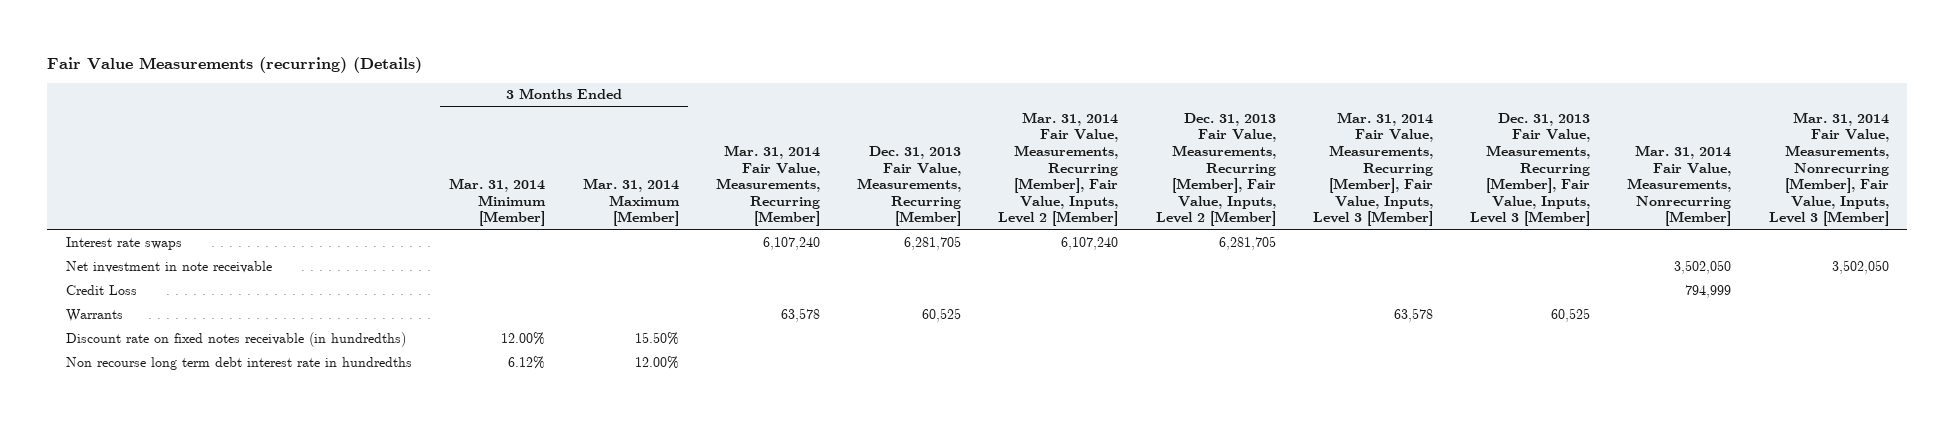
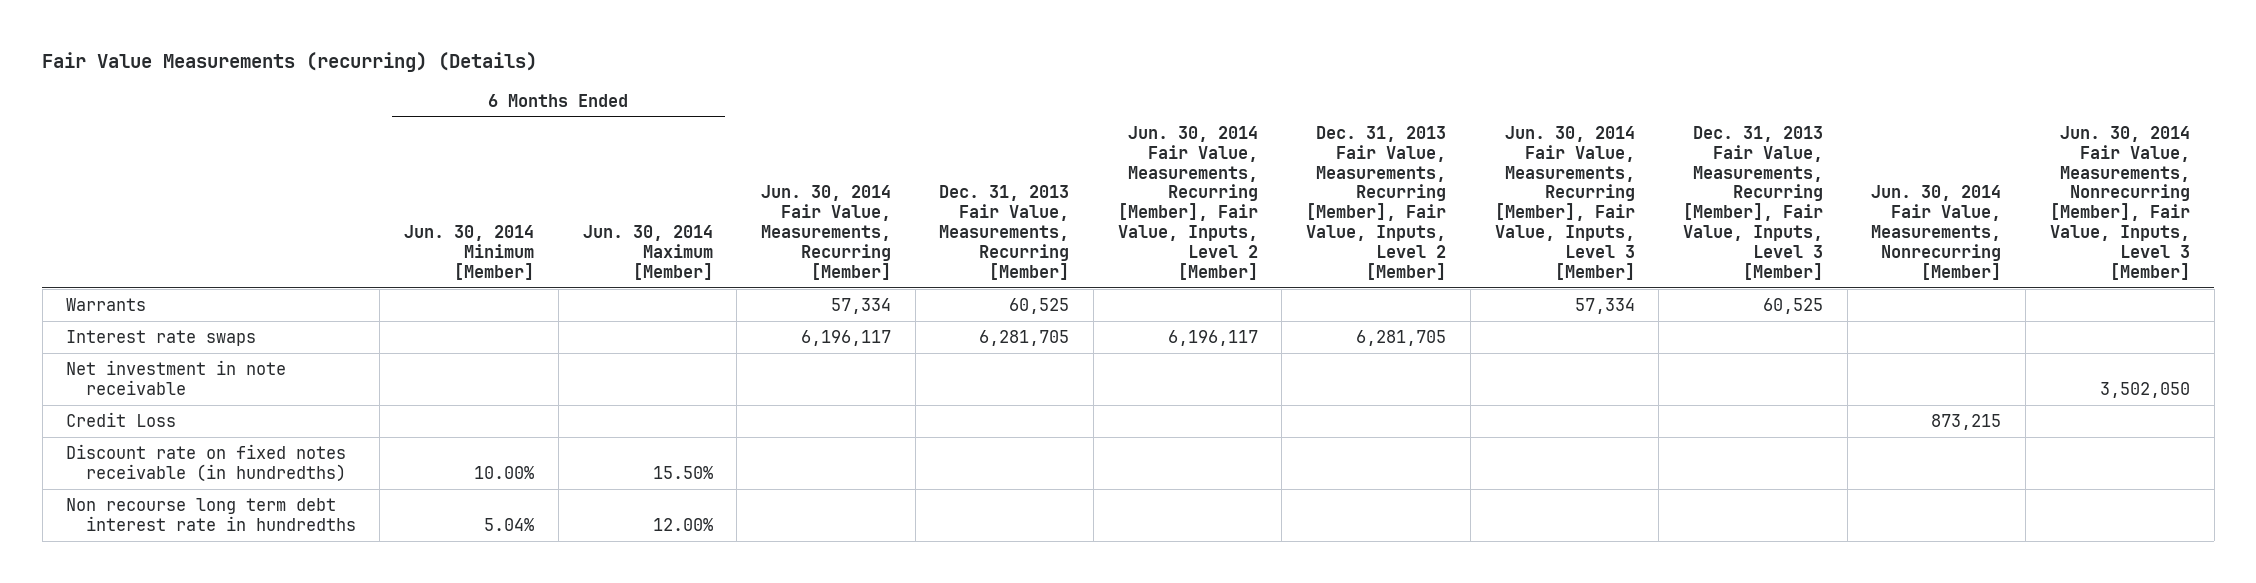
- | 3 Months Ended Mar. 31, 2014 Minimum [Member] | 3 Months Ended Mar. 31, 2014 Maximum [Member] | Mar. 31, 2014 Fair Value, Measurements, Recurring [Member] | Dec. 31, 2013 Fair Value, Measurements, Recurring [Member] | Mar. 31, 2014 Fair Value, Measurements, Recurring [Member], Fair Value, Inputs, Level 2 [Member] | Dec. 31, 2013 Fair Value, Measurements, Recurring [Member], Fair Value, Inputs, Level 2 [Member] | Mar. 31, 2014 Fair Value, Measurements, Recurring [Member], Fair Value, Inputs, Level 3 [Member] | Dec. 31, 2013 Fair Value, Measurements, Recurring [Member], Fair Value, Inputs, Level 3 [Member] | Mar. 31, 2014 Fair Value, Measurements, Nonrecurring [Member] | Mar. 31, 2014 Fair Value, Measurements, Nonrecurring [Member], Fair Value, Inputs, Level 3 [Member]
+ | 6 Months Ended Jun. 30, 2014 Minimum [Member] | 6 Months Ended Jun. 30, 2014 Maximum [Member] | Jun. 30, 2014 Fair Value, Measurements, Recurring [Member] | Dec. 31, 2013 Fair Value, Measurements, Recurring [Member] | Jun. 30, 2014 Fair Value, Measurements, Recurring [Member], Fair Value, Inputs, Level 2 [Member] | Dec. 31, 2013 Fair Value, Measurements, Recurring [Member], Fair Value, Inputs, Level 2 [Member] | Jun. 30, 2014 Fair Value, Measurements, Recurring [Member], Fair Value, Inputs, Level 3 [Member] | Dec. 31, 2013 Fair Value, Measurements, Recurring [Member], Fair Value, Inputs, Level 3 [Member] | Jun. 30, 2014 Fair Value, Measurements, Nonrecurring [Member] | Jun. 30, 2014 Fair Value, Measurements, Nonrecurring [Member], Fair Value, Inputs, Level 3 [Member]
moved up: Warrants | | | 57,334 | 60,525 | | | 57,334 | 60,525 | |

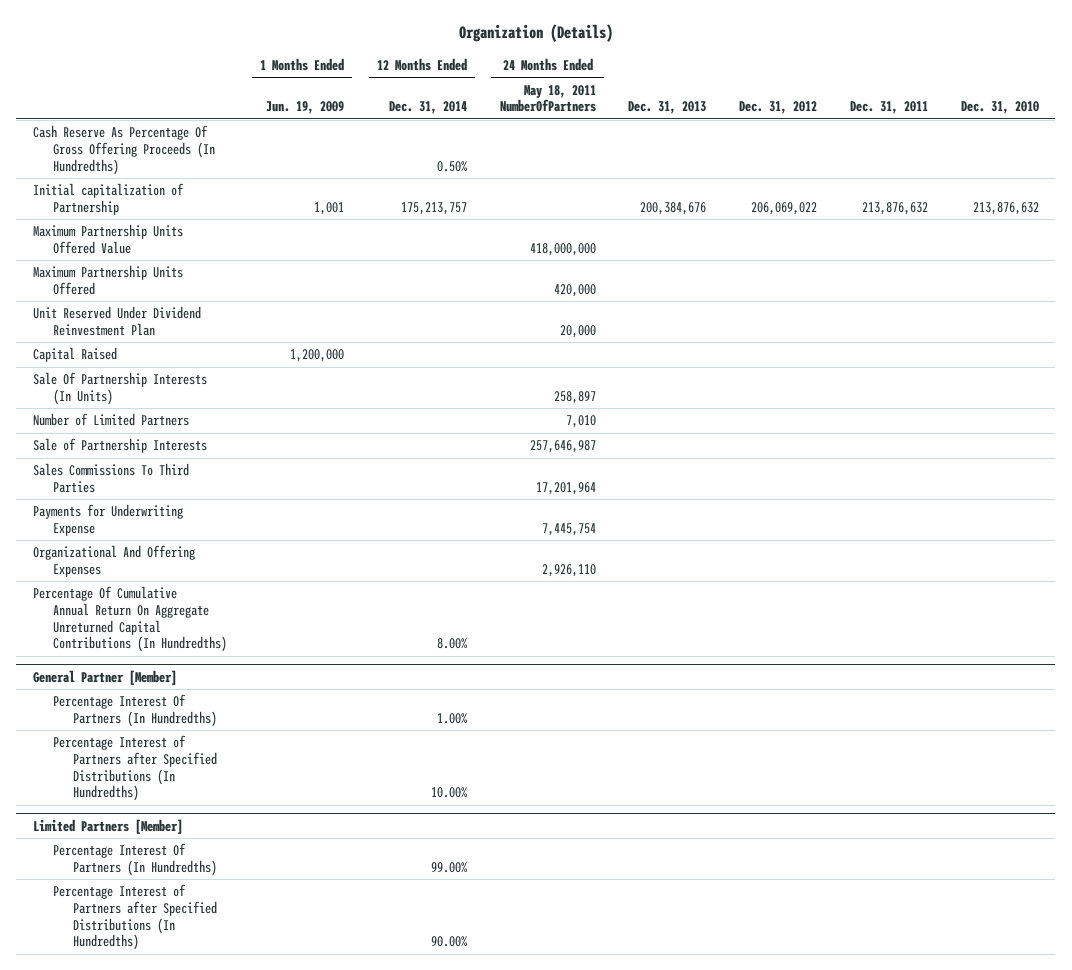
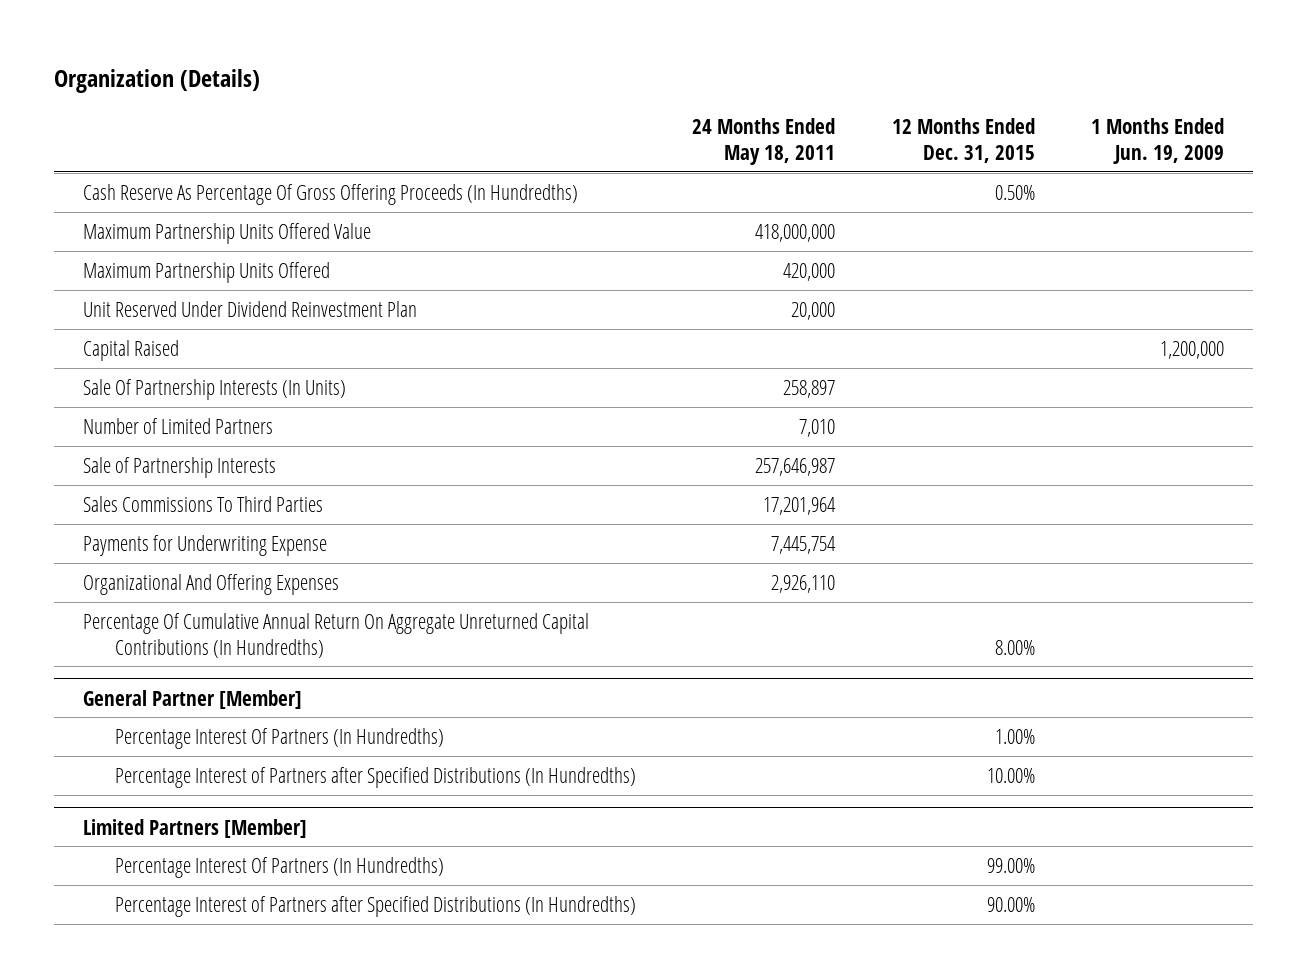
- | 1 Months Ended Jun. 19, 2009 | 12 Months Ended Dec. 31, 2014 | 24 Months Ended May 18, 2011 NumberOfPartners | Dec. 31, 2013 | Dec. 31, 2012 | Dec. 31, 2011 | Dec. 31, 2010
+ | 24 Months Ended May 18, 2011 | 12 Months Ended Dec. 31, 2015 | 1 Months Ended Jun. 19, 2009
- Initial capitalization of Partnership | 1,001 | 175,213,757 | | 200,384,676 | 206,069,022 | 213,876,632 | 213,876,632

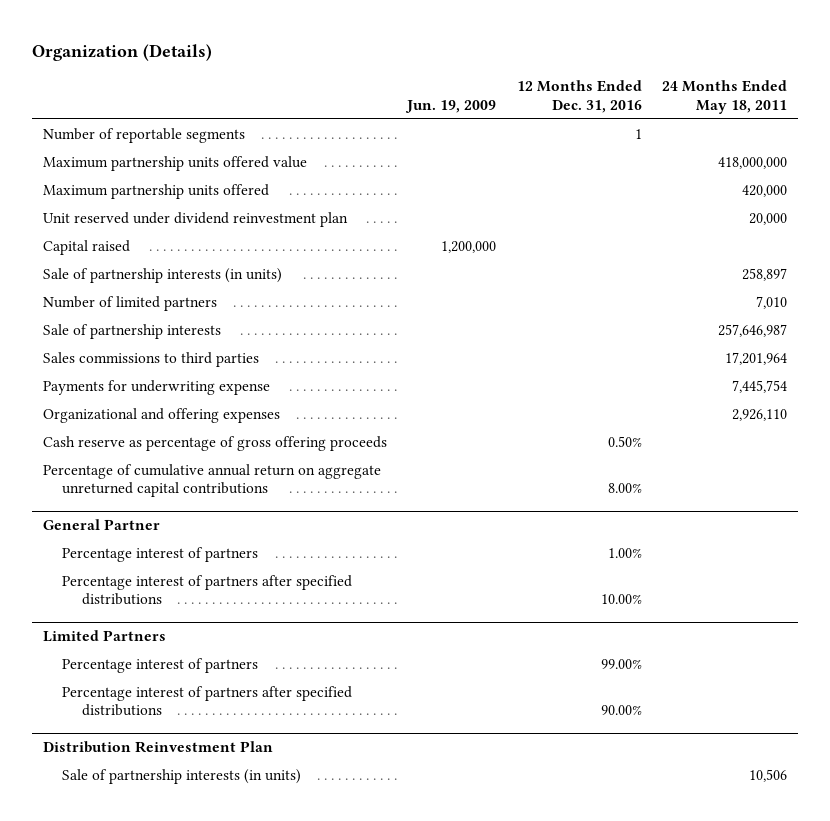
- | 24 Months Ended May 18, 2011 | 12 Months Ended Dec. 31, 2015 | 1 Months Ended Jun. 19, 2009
+ | Jun. 19, 2009 | 12 Months Ended Dec. 31, 2016 | 24 Months Ended May 18, 2011
- Cash Reserve As Percentage Of Gross Offering Proceeds (In Hundredths) | | 0.50% |
- Maximum Partnership Units Offered Value | 418,000,000 | |
- Maximum Partnership Units Offered | 420,000 | |
- Unit Reserved Under Dividend Reinvestment Plan | 20,000 | |
- Capital Raised | | | 1,200,000
- Sale Of Partnership Interests (In Units) | 258,897 | |
- Number of Limited Partners | 7,010 | |
- Sale of Partnership Interests | 257,646,987 | |
- Sales Commissions To Third Parties | 17,201,964 | |
- Payments for Underwriting Expense | 7,445,754 | |
- Organizational And Offering Expenses | 2,926,110 | |
- Percentage Of Cumulative Annual Return On Aggregate Unreturned Capital Contributions (In Hundredths) | | 8.00% |
- General Partner [Member]
- Percentage Interest Of Partners (In Hundredths) | | 1.00% |
- Percentage Interest of Partners after Specified Distributions (In Hundredths) | | 10.00% |
- Limited Partners [Member]
- Percentage Interest Of Partners (In Hundredths) | | 99.00% |
- Percentage Interest of Partners after Specified Distributions (In Hundredths) | | 90.00% |
+ Number of reportable segments | | 1 |
+ Maximum partnership units offered value | | | 418,000,000
+ Maximum partnership units offered | | | 420,000
+ Unit reserved under dividend reinvestment plan | | | 20,000
+ Capital raised | 1,200,000 | |
+ Sale of partnership interests (in units) | | | 258,897
+ Number of limited partners | | | 7,010
+ Sale of partnership interests | | | 257,646,987
+ Sales commissions to third parties | | | 17,201,964
+ Payments for underwriting expense | | | 7,445,754
+ Organizational and offering expenses | | | 2,926,110
+ Cash reserve as percentage of gross offering proceeds | | 0.50% |
+ Percentage of cumulative annual return on aggregate unreturned capital contributions | | 8.00% |
+ General Partner
+ Percentage interest of partners | | 1.00% |
+ Percentage interest of partners after specified distributions | | 10.00% |
+ Limited Partners
+ Percentage interest of partners | | 99.00% |
+ Percentage interest of partners after specified distributions | | 90.00% |
+ Distribution Reinvestment Plan
+ Sale of partnership interests (in units) | | | 10,506

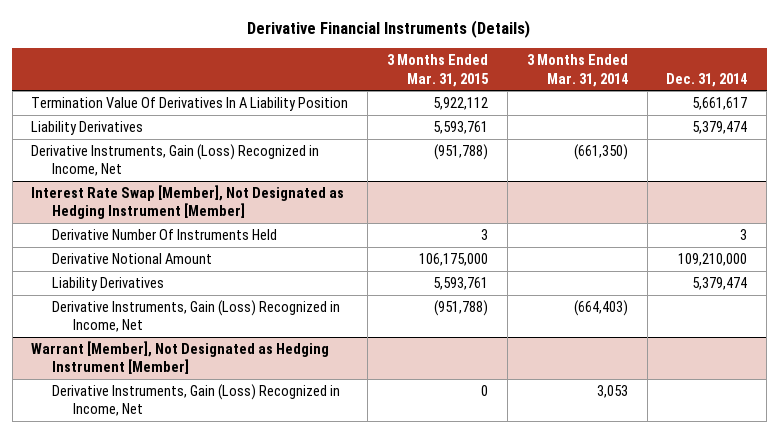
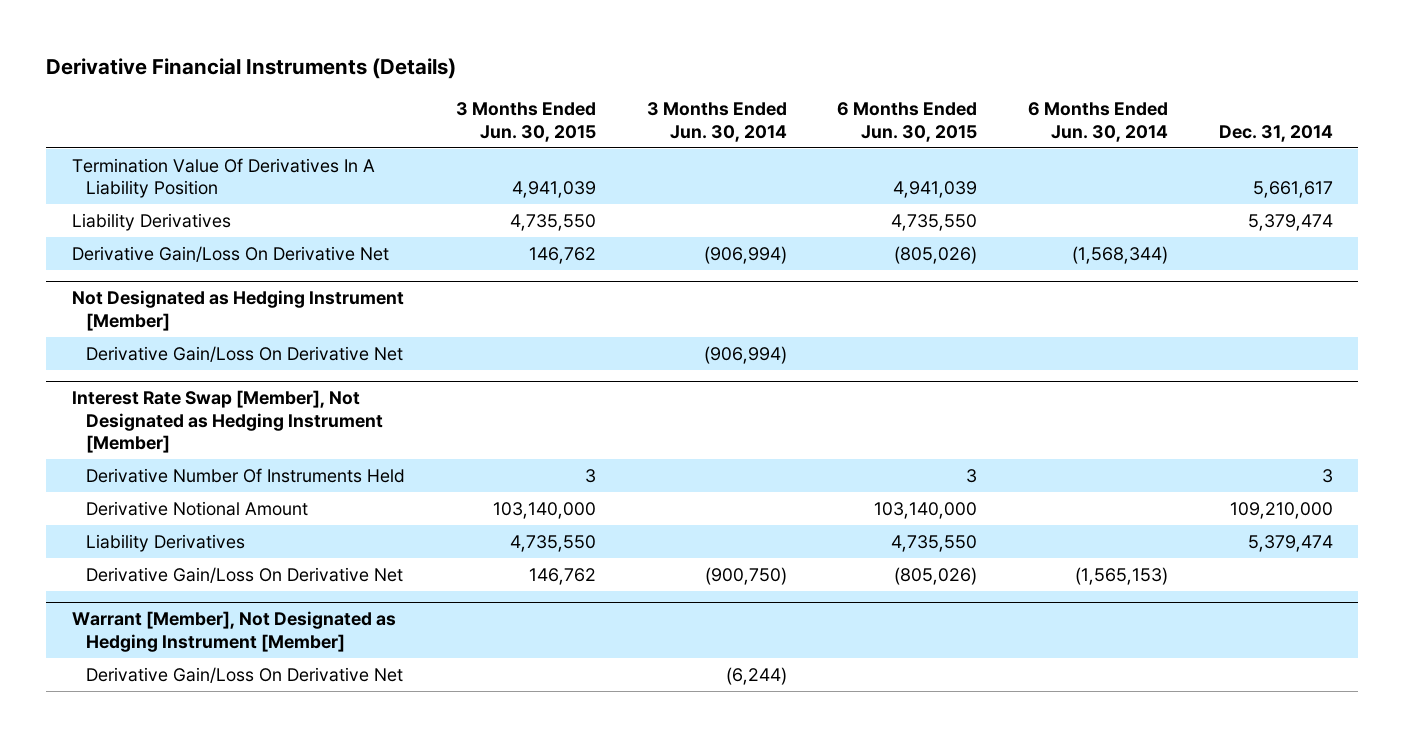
- | 3 Months Ended Mar. 31, 2015 | 3 Months Ended Mar. 31, 2014 | Dec. 31, 2014
+ | 3 Months Ended Jun. 30, 2015 | 3 Months Ended Jun. 30, 2014 | 6 Months Ended Jun. 30, 2015 | 6 Months Ended Jun. 30, 2014 | Dec. 31, 2014
- Derivative Instruments, Gain (Loss) Recognized in Income, Net | (951,788) | (661,350) |
+ Derivative Gain/Loss On Derivative Net | 146,762 | (906,994) | (805,026) | (1,568,344) |
+ Not Designated as Hedging Instrument [Member]
+ Derivative Gain/Loss On Derivative Net | | (906,994) | | |
@ Interest Rate Swap [Member], Not Designated as Hedging Instrument [Member]
- Derivative Instruments, Gain (Loss) Recognized in Income, Net | (951,788) | (664,403) |
+ Derivative Gain/Loss On Derivative Net | 146,762 | (900,750) | (805,026) | (1,565,153) |
@ Warrant [Member], Not Designated as Hedging Instrument [Member]
- Derivative Instruments, Gain (Loss) Recognized in Income, Net | 0 | 3,053 |
+ Derivative Gain/Loss On Derivative Net | | (6,244) | | |

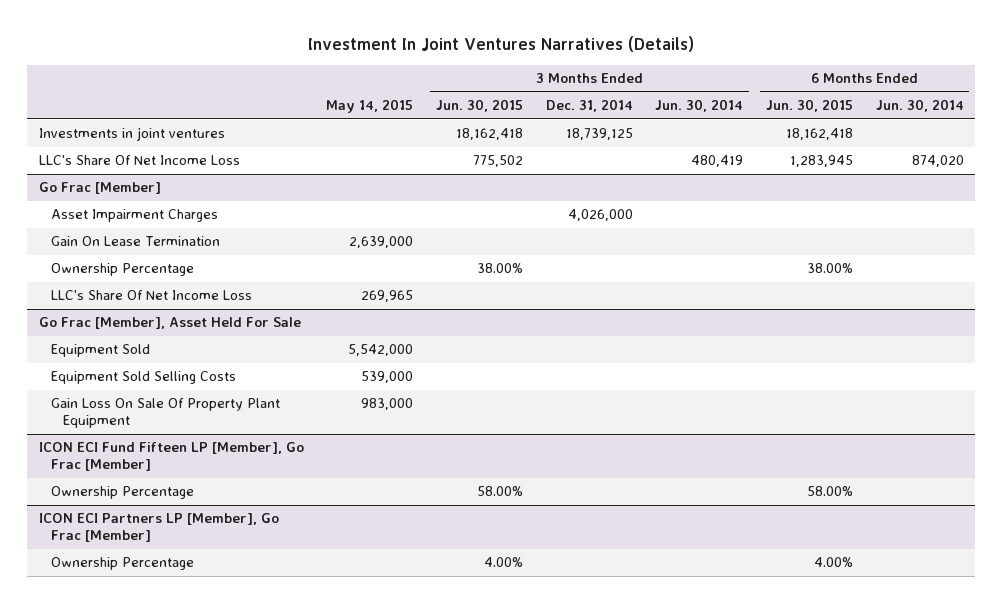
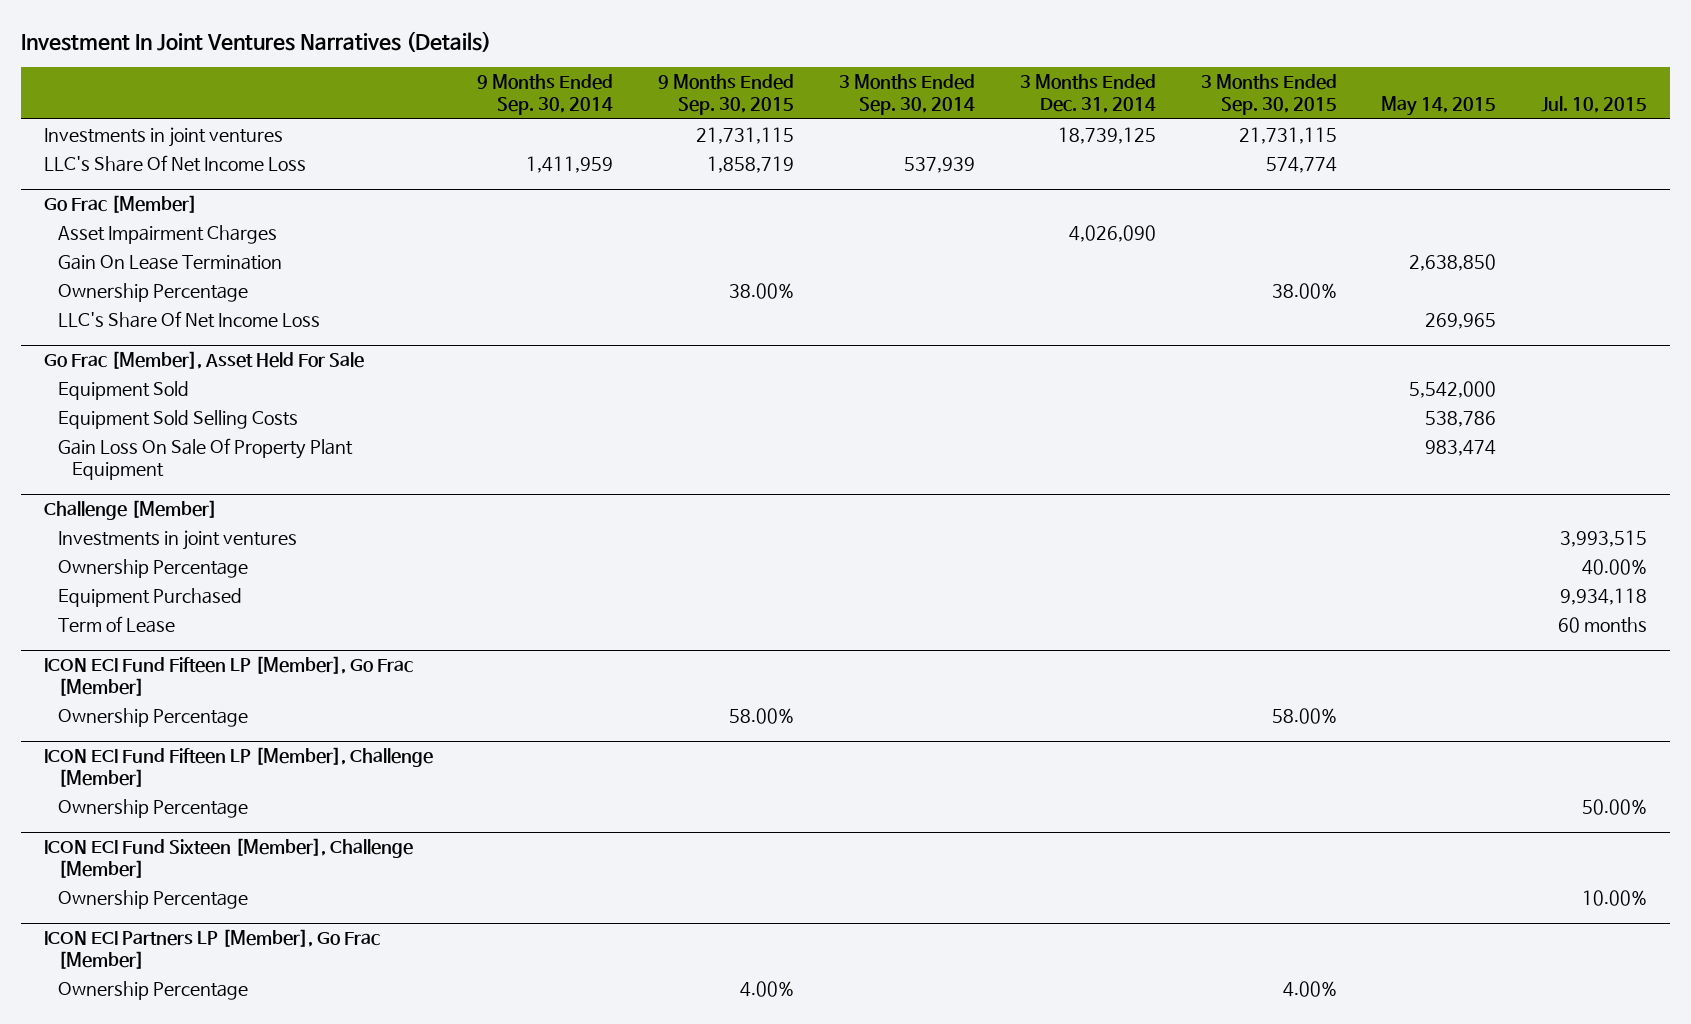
- | May 14, 2015 | 3 Months Ended Jun. 30, 2015 | 3 Months Ended Dec. 31, 2014 | 3 Months Ended Jun. 30, 2014 | 6 Months Ended Jun. 30, 2015 | 6 Months Ended Jun. 30, 2014
+ | 9 Months Ended Sep. 30, 2014 | 9 Months Ended Sep. 30, 2015 | 3 Months Ended Sep. 30, 2014 | 3 Months Ended Dec. 31, 2014 | 3 Months Ended Sep. 30, 2015 | May 14, 2015 | Jul. 10, 2015
@ Go Frac [Member]
- Asset Impairment Charges | | | 4,026,000 | | |
- Gain On Lease Termination | 2,639,000 | | | | |
+ Asset Impairment Charges | | | | 4,026,090 | | |
+ Gain On Lease Termination | | | | | | 2,638,850 |
@ Go Frac [Member], Asset Held For Sale
- Equipment Sold Selling Costs | 539,000 | | | | |
- Gain Loss On Sale Of Property Plant Equipment | 983,000 | | | | |
+ Equipment Sold Selling Costs | | | | | | 538,786 |
+ Gain Loss On Sale Of Property Plant Equipment | | | | | | 983,474 |
+ Challenge [Member]
+ Investments in joint ventures | | | | | | | 3,993,515
+ Ownership Percentage | | | | | | | 40.00%
+ Equipment Purchased | | | | | | | 9,934,118
+ Term of Lease | | | | | | | 60 months
+ ICON ECI Fund Fifteen LP [Member], Challenge [Member]
+ Ownership Percentage | | | | | | | 50.00%
+ ICON ECI Fund Sixteen [Member], Challenge [Member]
+ Ownership Percentage | | | | | | | 10.00%

